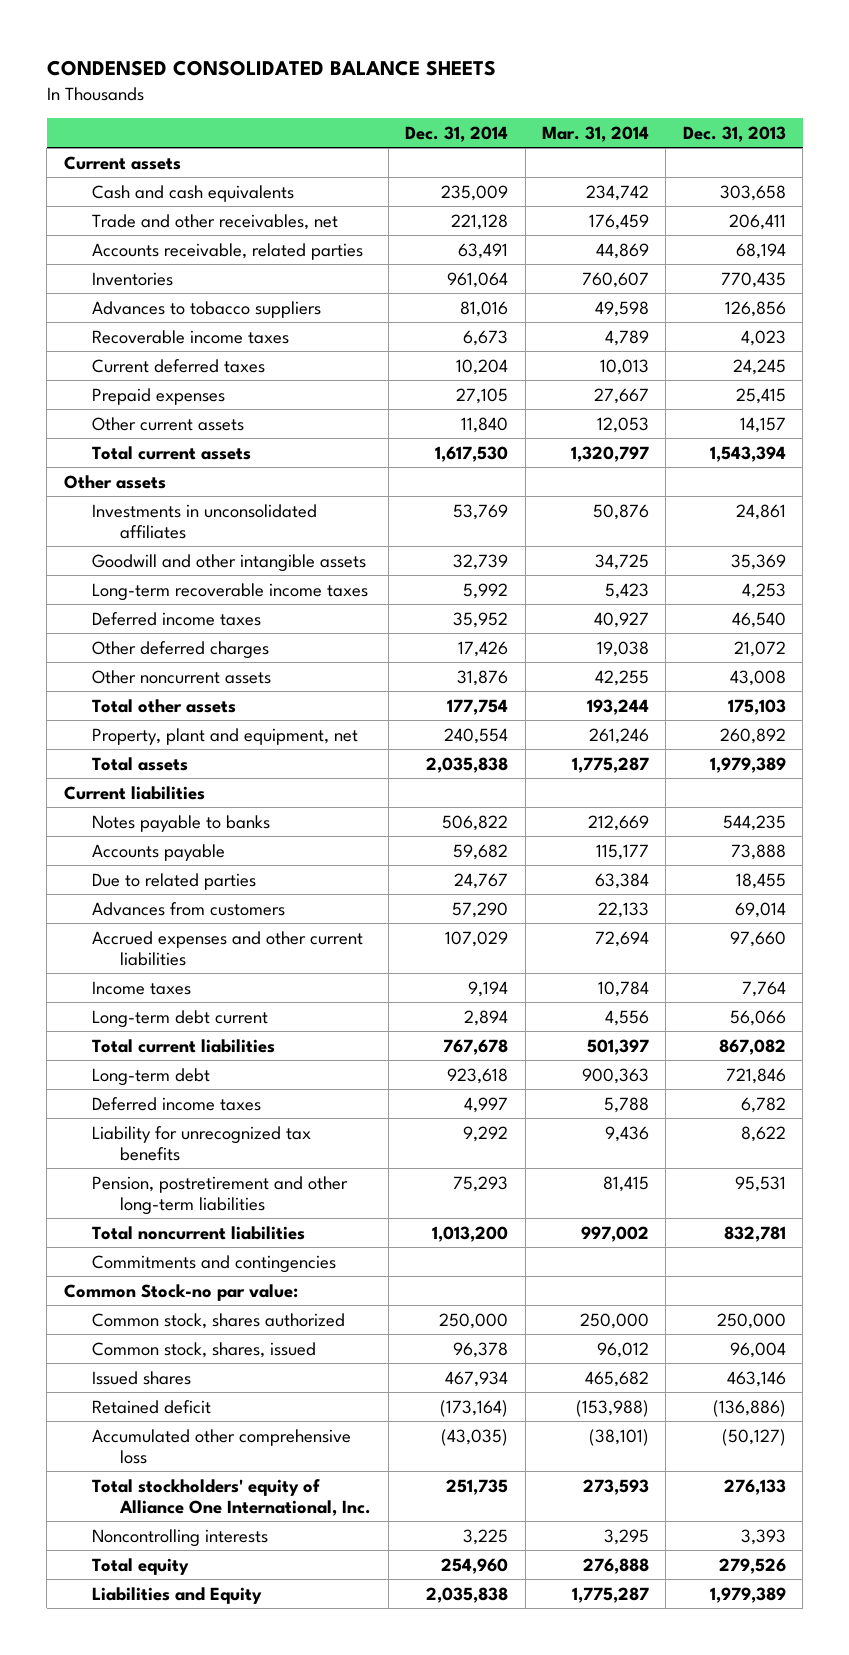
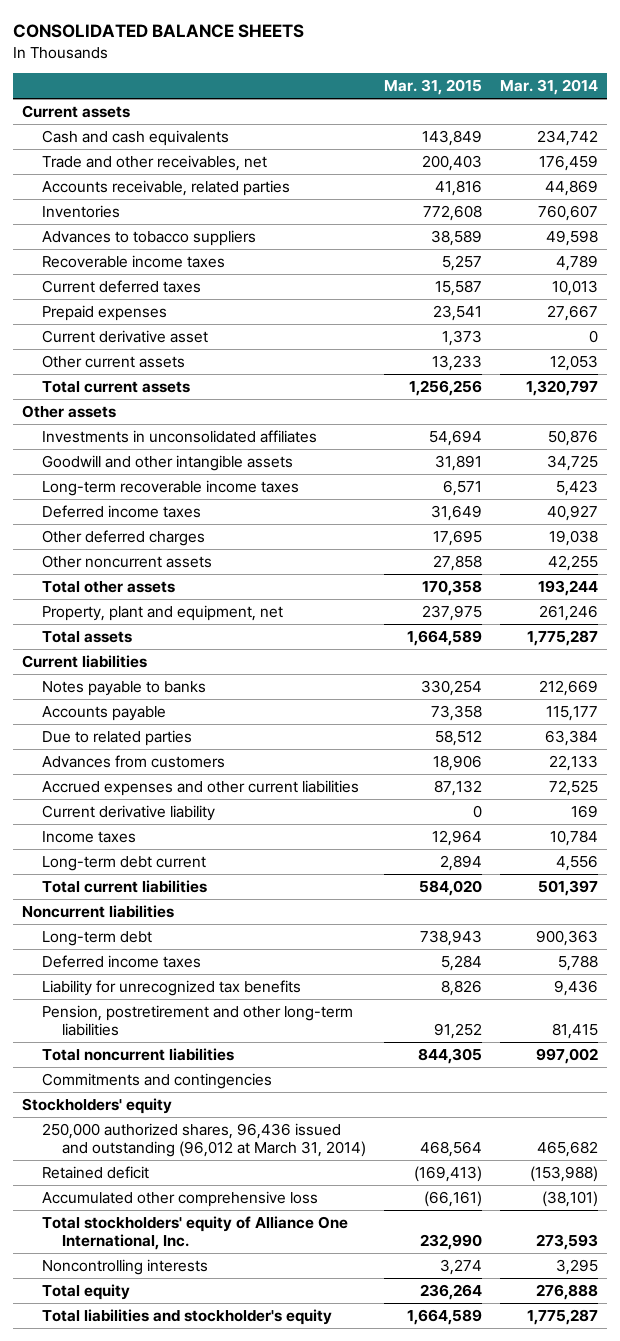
- CONDENSED CONSOLIDATED BALANCE SHEETS
+ CONSOLIDATED BALANCE SHEETS
- | Dec. 31, 2014 | Mar. 31, 2014 | Dec. 31, 2013
+ | Mar. 31, 2015 | Mar. 31, 2014
+ Current derivative asset | 1,373 | 0
- Accrued expenses and other current liabilities | 107,029 | 72,694 | 97,660
+ Accrued expenses and other current liabilities | 87,132 | 72,525
+ Current derivative liability | 0 | 169
+ Noncurrent liabilities
- Common Stock-no par value:
- Common stock, shares authorized | 250,000 | 250,000 | 250,000
- Common stock, shares, issued | 96,378 | 96,012 | 96,004
- Issued shares | 467,934 | 465,682 | 463,146
+ Stockholders' equity
+ 250,000 authorized shares, 96,436 issued and outstanding (96,012 at March 31, 2014) | 468,564 | 465,682
- Liabilities and Equity | 2,035,838 | 1,775,287 | 1,979,389
+ Total liabilities and stockholder's equity | 1,664,589 | 1,775,287

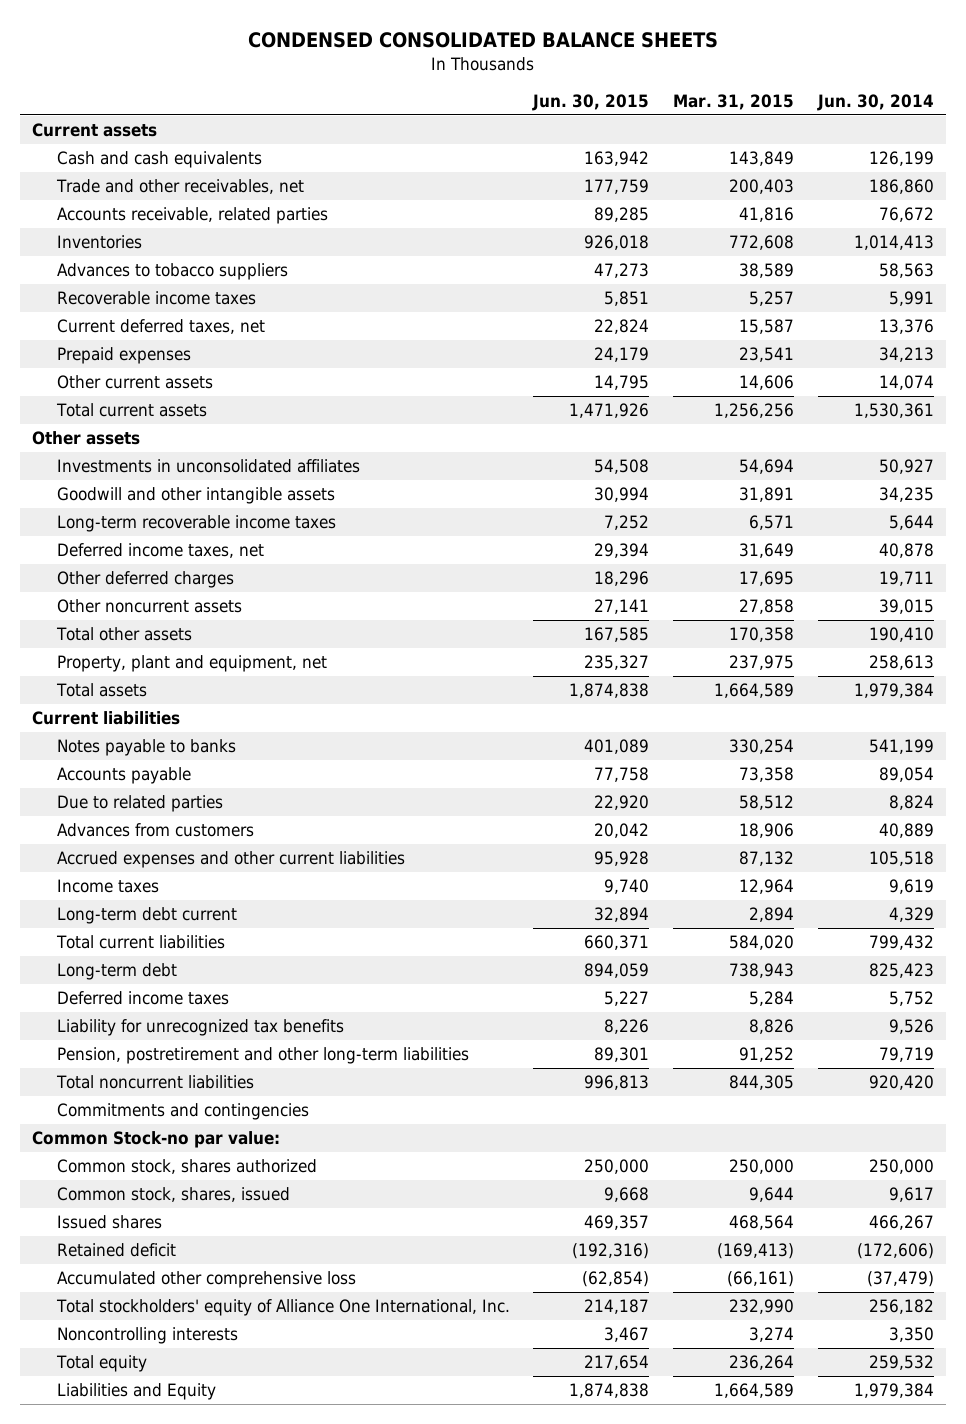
- CONSOLIDATED BALANCE SHEETS
+ CONDENSED CONSOLIDATED BALANCE SHEETS
- | Mar. 31, 2015 | Mar. 31, 2014
+ | Jun. 30, 2015 | Mar. 31, 2015 | Jun. 30, 2014
- Current deferred taxes | 15,587 | 10,013
+ Current deferred taxes, net | 22,824 | 15,587 | 13,376
- Current derivative asset | 1,373 | 0
- Other current assets | 13,233 | 12,053
+ Other current assets | 14,795 | 14,606 | 14,074
- Deferred income taxes | 31,649 | 40,927
+ Deferred income taxes, net | 29,394 | 31,649 | 40,878
- Current derivative liability | 0 | 169
- Noncurrent liabilities
- Stockholders' equity
- 250,000 authorized shares, 96,436 issued and outstanding (96,012 at March 31, 2014) | 468,564 | 465,682
+ Common Stock-no par value:
+ Common stock, shares authorized | 250,000 | 250,000 | 250,000
+ Common stock, shares, issued | 9,668 | 9,644 | 9,617
+ Issued shares | 469,357 | 468,564 | 466,267
- Total liabilities and stockholder's equity | 1,664,589 | 1,775,287
+ Liabilities and Equity | 1,874,838 | 1,664,589 | 1,979,384

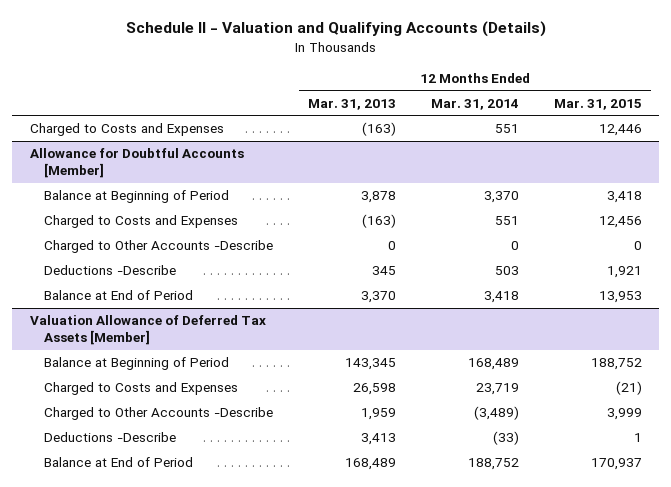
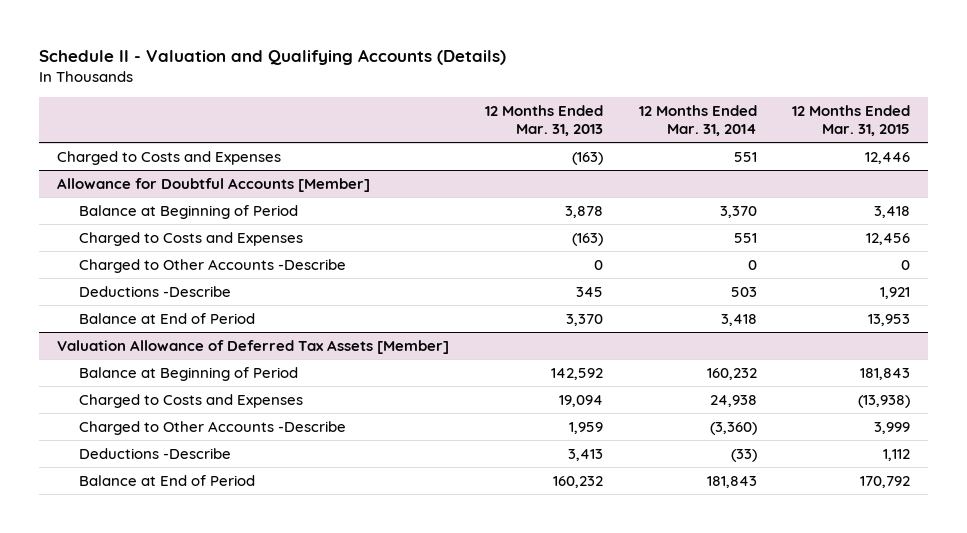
@ Valuation Allowance of Deferred Tax Assets [Member]
- Balance at Beginning of Period | 143,345 | 168,489 | 188,752
- Charged to Costs and Expenses | 26,598 | 23,719 | (21)
- Charged to Other Accounts -Describe | 1,959 | (3,489) | 3,999
- Deductions -Describe | 3,413 | (33) | 1
- Balance at End of Period | 168,489 | 188,752 | 170,937
+ Balance at Beginning of Period | 142,592 | 160,232 | 181,843
+ Charged to Costs and Expenses | 19,094 | 24,938 | (13,938)
+ Charged to Other Accounts -Describe | 1,959 | (3,360) | 3,999
+ Deductions -Describe | 3,413 | (33) | 1,112
+ Balance at End of Period | 160,232 | 181,843 | 170,792

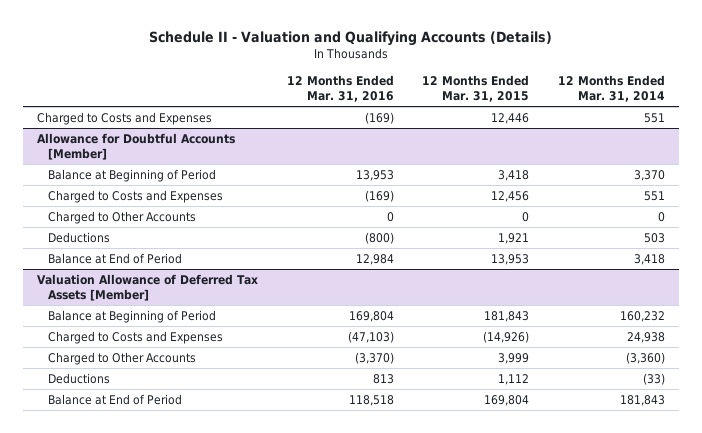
- | 12 Months Ended Mar. 31, 2013 | 12 Months Ended Mar. 31, 2014 | 12 Months Ended Mar. 31, 2015
+ | 12 Months Ended Mar. 31, 2016 | 12 Months Ended Mar. 31, 2015 | 12 Months Ended Mar. 31, 2014
@ Allowance for Doubtful Accounts [Member]
- Charged to Other Accounts -Describe | 0 | 0 | 0
- Deductions -Describe | 345 | 503 | 1,921
+ Charged to Other Accounts | 0 | 0 | 0
+ Deductions | (800) | 1,921 | 503
@ Valuation Allowance of Deferred Tax Assets [Member]
- Charged to Costs and Expenses | 19,094 | 24,938 | (13,938)
- Charged to Other Accounts -Describe | 1,959 | (3,360) | 3,999
- Deductions -Describe | 3,413 | (33) | 1,112
- Balance at End of Period | 160,232 | 181,843 | 170,792
+ Charged to Costs and Expenses | (47,103) | (14,926) | 24,938
+ Charged to Other Accounts | (3,370) | 3,999 | (3,360)
+ Deductions | 813 | 1,112 | (33)
+ Balance at End of Period | 118,518 | 169,804 | 181,843

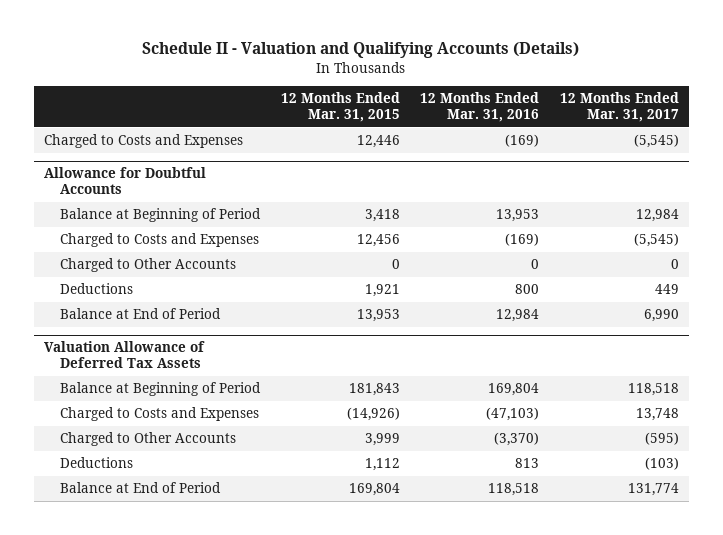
- | 12 Months Ended Mar. 31, 2016 | 12 Months Ended Mar. 31, 2015 | 12 Months Ended Mar. 31, 2014
+ | 12 Months Ended Mar. 31, 2015 | 12 Months Ended Mar. 31, 2016 | 12 Months Ended Mar. 31, 2017
- Allowance for Doubtful Accounts [Member]
+ Allowance for Doubtful Accounts
- Deductions | (800) | 1,921 | 503
+ Deductions | 1,921 | 800 | 449
- Valuation Allowance of Deferred Tax Assets [Member]
+ Valuation Allowance of Deferred Tax Assets

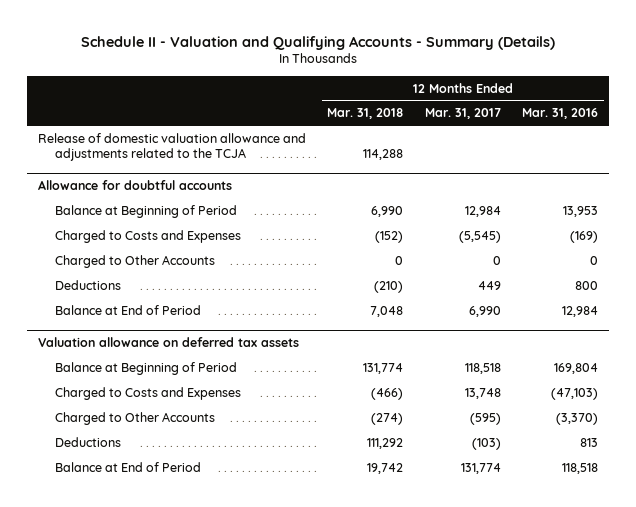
- Schedule II - Valuation and Qualifying Accounts (Details)
+ Schedule II - Valuation and Qualifying Accounts - Summary (Details)
- | 12 Months Ended Mar. 31, 2015 | 12 Months Ended Mar. 31, 2016 | 12 Months Ended Mar. 31, 2017
+ | 12 Months Ended Mar. 31, 2018 | 12 Months Ended Mar. 31, 2017 | 12 Months Ended Mar. 31, 2016
- Charged to Costs and Expenses | 12,446 | (169) | (5,545)
- Allowance for Doubtful Accounts
+ Release of domestic valuation allowance and adjustments related to the TCJA | 114,288 | |
+ Allowance for doubtful accounts
- Valuation Allowance of Deferred Tax Assets
+ Valuation allowance on deferred tax assets

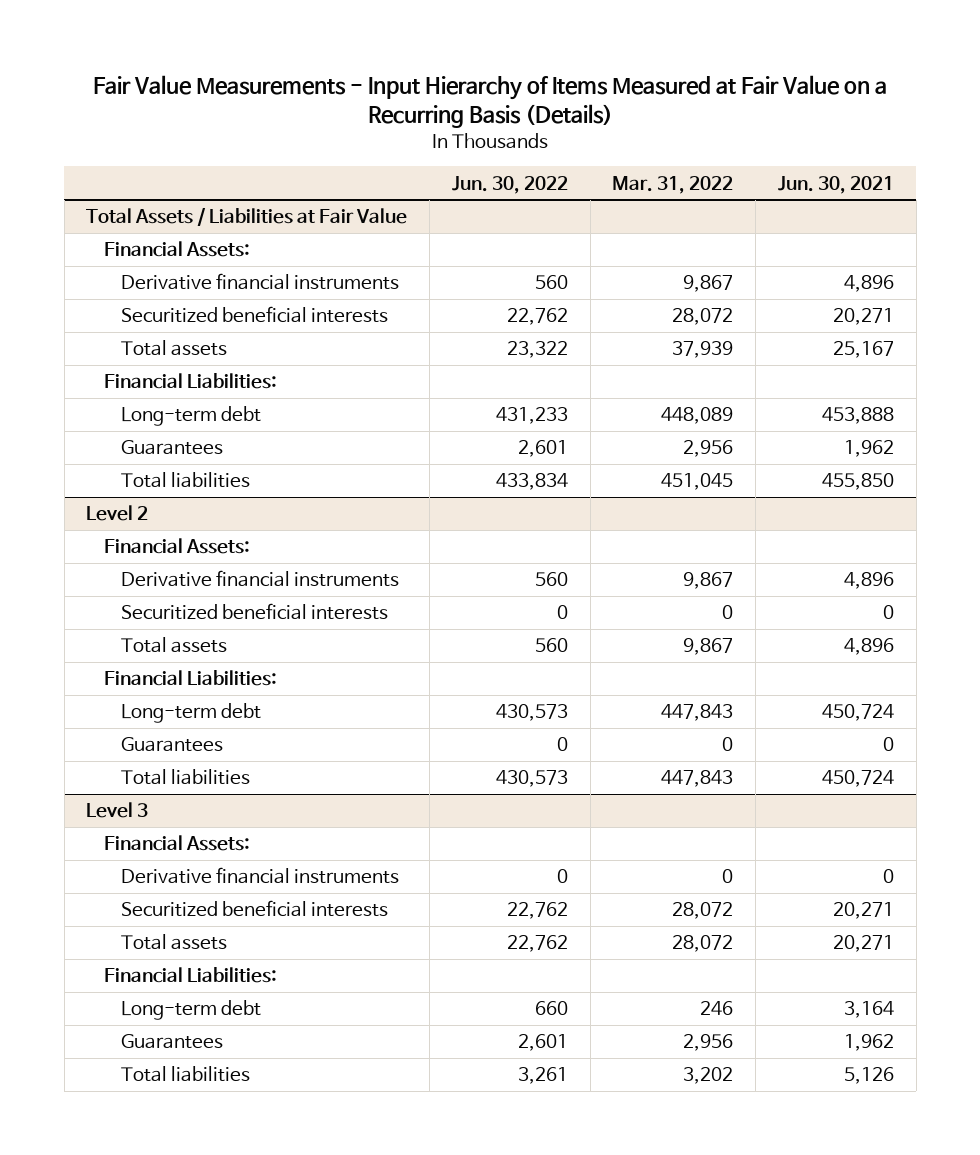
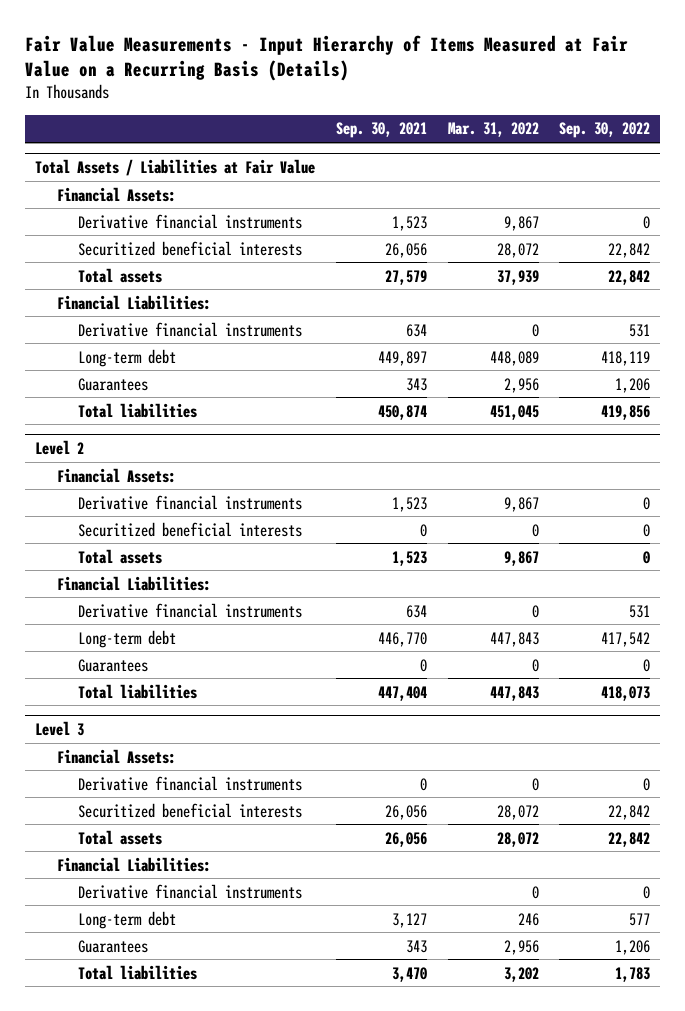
- | Jun. 30, 2022 | Mar. 31, 2022 | Jun. 30, 2021
+ | Sep. 30, 2021 | Mar. 31, 2022 | Sep. 30, 2022
@ Total Assets / Liabilities at Fair Value
+ Derivative financial instruments | 634 | 0 | 531
@ Level 2
+ Derivative financial instruments | 634 | 0 | 531
@ Level 3
+ Derivative financial instruments | | 0 | 0

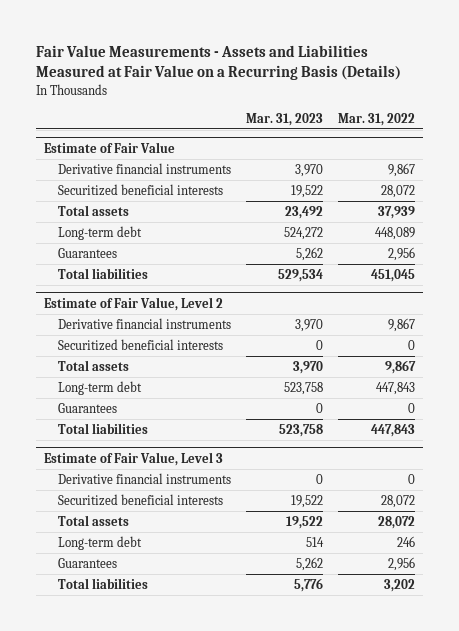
- Fair Value Measurements - Input Hierarchy of Items Measured at Fair Value on a Recurring Basis (Details)
+ Fair Value Measurements - Assets and Liabilities Measured at Fair Value on a Recurring Basis (Details)
- | Sep. 30, 2021 | Mar. 31, 2022 | Sep. 30, 2022
+ | Mar. 31, 2023 | Mar. 31, 2022
- Total Assets / Liabilities at Fair Value
- Financial Assets:
+ Estimate of Fair Value
- Financial Liabilities:
- Derivative financial instruments | 634 | 0 | 531
- Level 2
- Financial Assets:
+ Estimate of Fair Value, Level 2
- Financial Liabilities:
- Derivative financial instruments | 634 | 0 | 531
- Level 3
- Financial Assets:
+ Estimate of Fair Value, Level 3
- Financial Liabilities:
- Derivative financial instruments | | 0 | 0

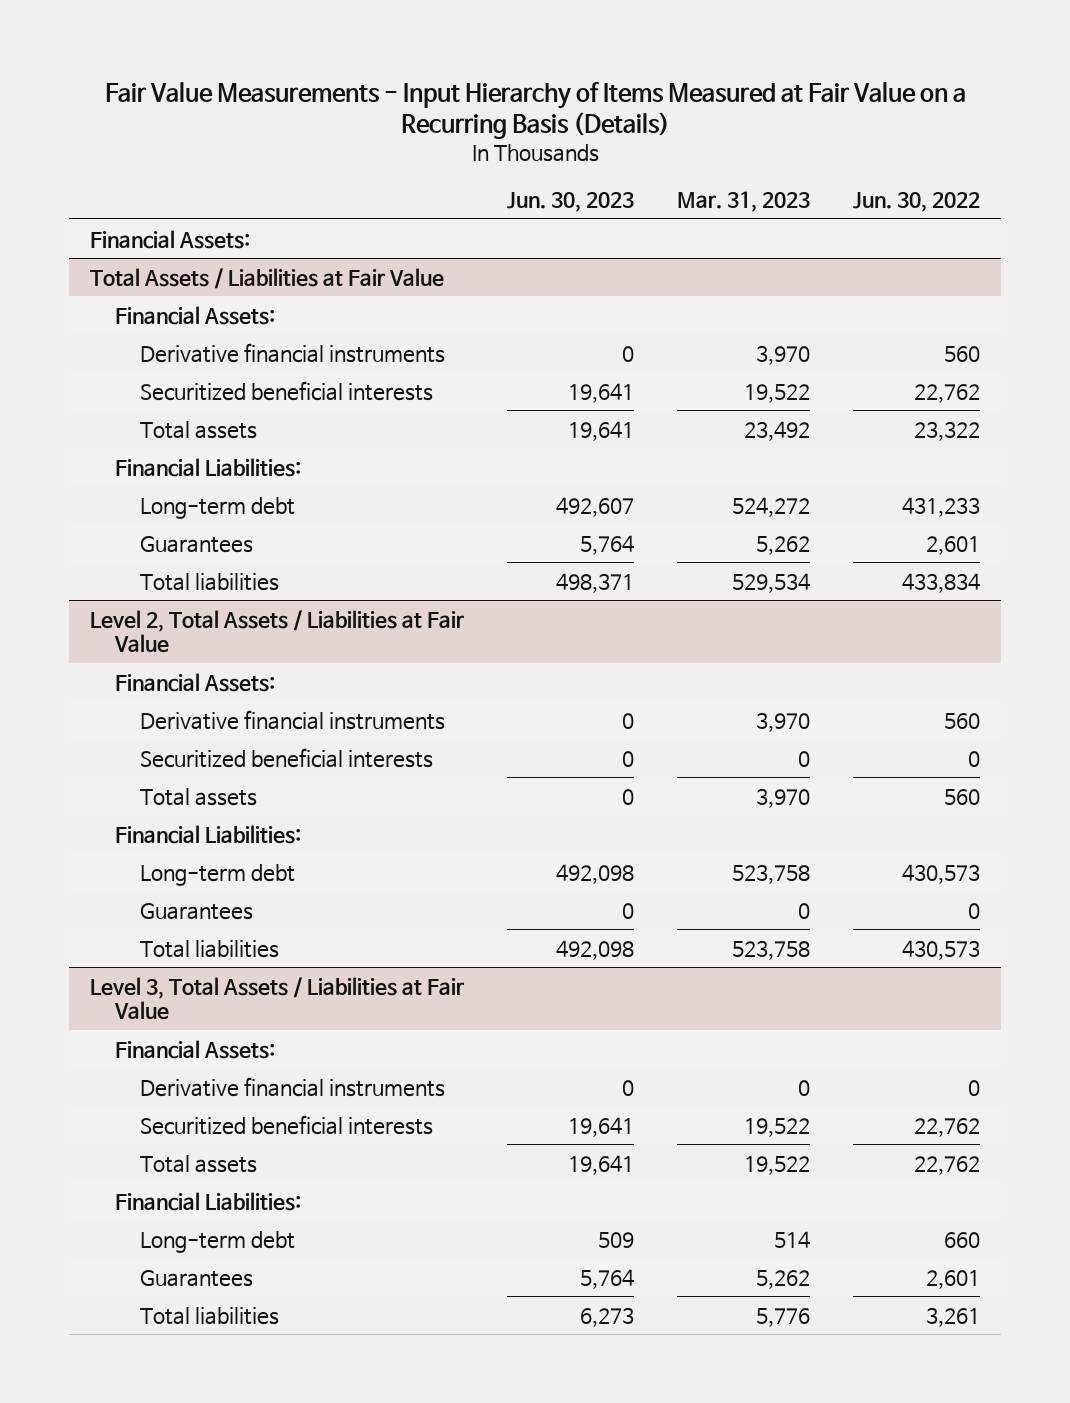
- Fair Value Measurements - Assets and Liabilities Measured at Fair Value on a Recurring Basis (Details)
+ Fair Value Measurements - Input Hierarchy of Items Measured at Fair Value on a Recurring Basis (Details)
- | Mar. 31, 2023 | Mar. 31, 2022
+ | Jun. 30, 2023 | Mar. 31, 2023 | Jun. 30, 2022
- Estimate of Fair Value
+ Financial Assets:
+ Total Assets / Liabilities at Fair Value
+ Financial Assets:
+ Financial Liabilities:
- Estimate of Fair Value, Level 2
+ Level 2, Total Assets / Liabilities at Fair Value
+ Financial Assets:
+ Financial Liabilities:
- Estimate of Fair Value, Level 3
+ Level 3, Total Assets / Liabilities at Fair Value
+ Financial Assets:
+ Financial Liabilities:

